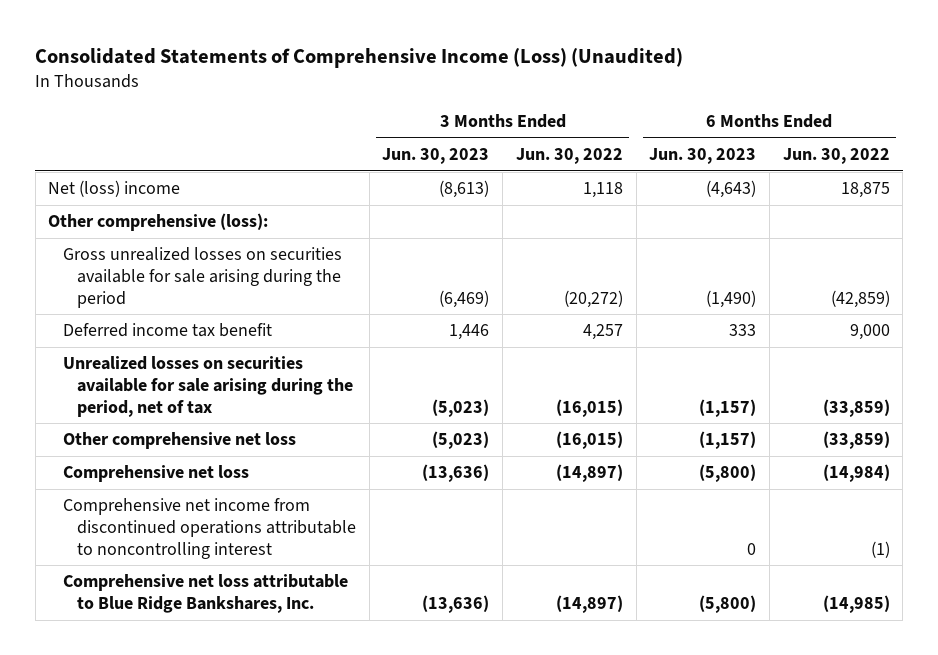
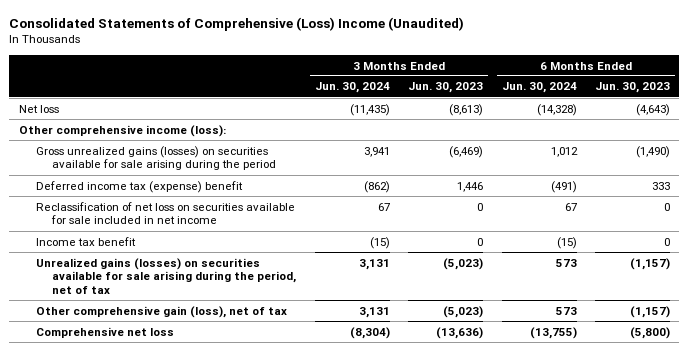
- Consolidated Statements of Comprehensive Income (Loss) (Unaudited)
+ Consolidated Statements of Comprehensive (Loss) Income (Unaudited)
- | 3 Months Ended Jun. 30, 2023 | 3 Months Ended Jun. 30, 2022 | 6 Months Ended Jun. 30, 2023 | 6 Months Ended Jun. 30, 2022
+ | 3 Months Ended Jun. 30, 2024 | 3 Months Ended Jun. 30, 2023 | 6 Months Ended Jun. 30, 2024 | 6 Months Ended Jun. 30, 2023
- Net (loss) income | (8,613) | 1,118 | (4,643) | 18,875
- Other comprehensive (loss):
- Gross unrealized losses on securities available for sale arising during the period | (6,469) | (20,272) | (1,490) | (42,859)
- Deferred income tax benefit | 1,446 | 4,257 | 333 | 9,000
- Unrealized losses on securities available for sale arising during the period, net of tax | (5,023) | (16,015) | (1,157) | (33,859)
- Other comprehensive net loss | (5,023) | (16,015) | (1,157) | (33,859)
+ Net loss | (11,435) | (8,613) | (14,328) | (4,643)
+ Other comprehensive income (loss):
+ Gross unrealized gains (losses) on securities available for sale arising during the period | 3,941 | (6,469) | 1,012 | (1,490)
+ Deferred income tax (expense) benefit | (862) | 1,446 | (491) | 333
+ Reclassification of net loss on securities available for sale included in net income | 67 | 0 | 67 | 0
+ Income tax benefit | (15) | 0 | (15) | 0
+ Unrealized gains (losses) on securities available for sale arising during the period, net of tax | 3,131 | (5,023) | 573 | (1,157)
+ Other comprehensive gain (loss), net of tax | 3,131 | (5,023) | 573 | (1,157)
- Comprehensive net income from discontinued operations attributable to noncontrolling interest | | | 0 | (1)
- Comprehensive net loss attributable to Blue Ridge Bankshares, Inc. | (13,636) | (14,897) | (5,800) | (14,985)

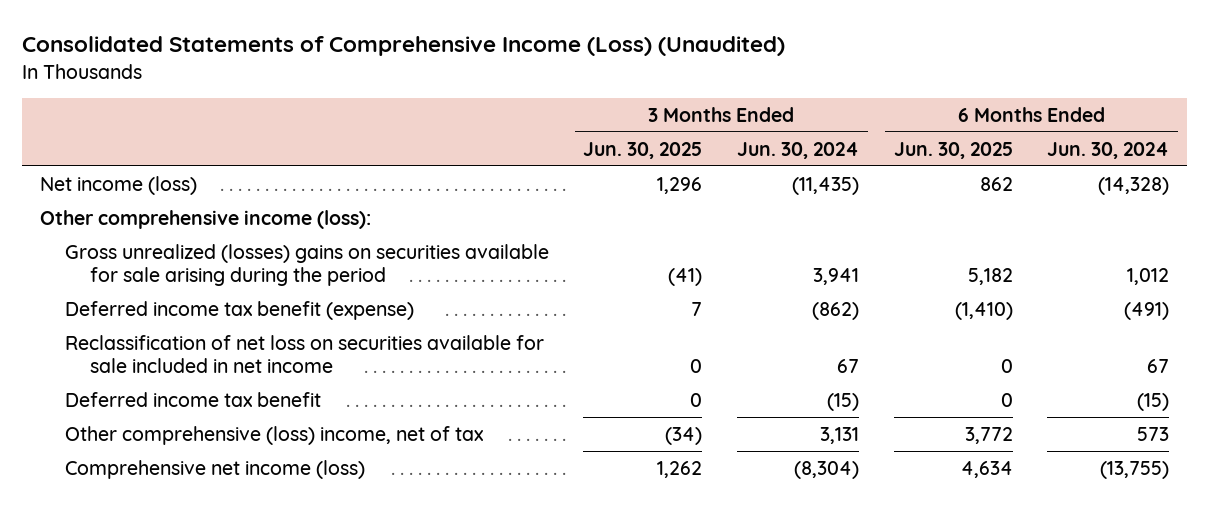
- Consolidated Statements of Comprehensive (Loss) Income (Unaudited)
+ Consolidated Statements of Comprehensive Income (Loss) (Unaudited)
- | 3 Months Ended Jun. 30, 2024 | 3 Months Ended Jun. 30, 2023 | 6 Months Ended Jun. 30, 2024 | 6 Months Ended Jun. 30, 2023
+ | 3 Months Ended Jun. 30, 2025 | 3 Months Ended Jun. 30, 2024 | 6 Months Ended Jun. 30, 2025 | 6 Months Ended Jun. 30, 2024
- Net loss | (11,435) | (8,613) | (14,328) | (4,643)
+ Net income (loss) | 1,296 | (11,435) | 862 | (14,328)
- Gross unrealized gains (losses) on securities available for sale arising during the period | 3,941 | (6,469) | 1,012 | (1,490)
- Deferred income tax (expense) benefit | (862) | 1,446 | (491) | 333
+ Gross unrealized (losses) gains on securities available for sale arising during the period | (41) | 3,941 | 5,182 | 1,012
+ Deferred income tax benefit (expense) | 7 | (862) | (1,410) | (491)
- Income tax benefit | (15) | 0 | (15) | 0
- Unrealized gains (losses) on securities available for sale arising during the period, net of tax | 3,131 | (5,023) | 573 | (1,157)
- Other comprehensive gain (loss), net of tax | 3,131 | (5,023) | 573 | (1,157)
- Comprehensive net loss | (8,304) | (13,636) | (13,755) | (5,800)
+ Deferred income tax benefit | 0 | (15) | 0 | (15)
+ Other comprehensive (loss) income, net of tax | (34) | 3,131 | 3,772 | 573
+ Comprehensive net income (loss) | 1,262 | (8,304) | 4,634 | (13,755)

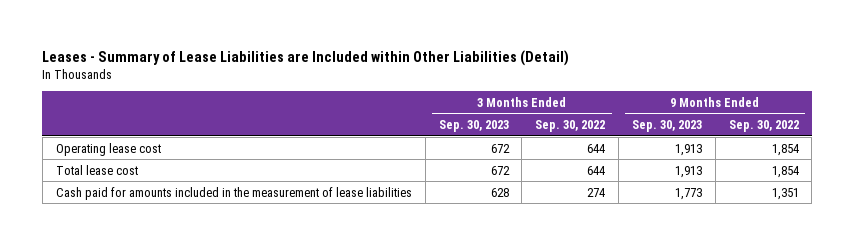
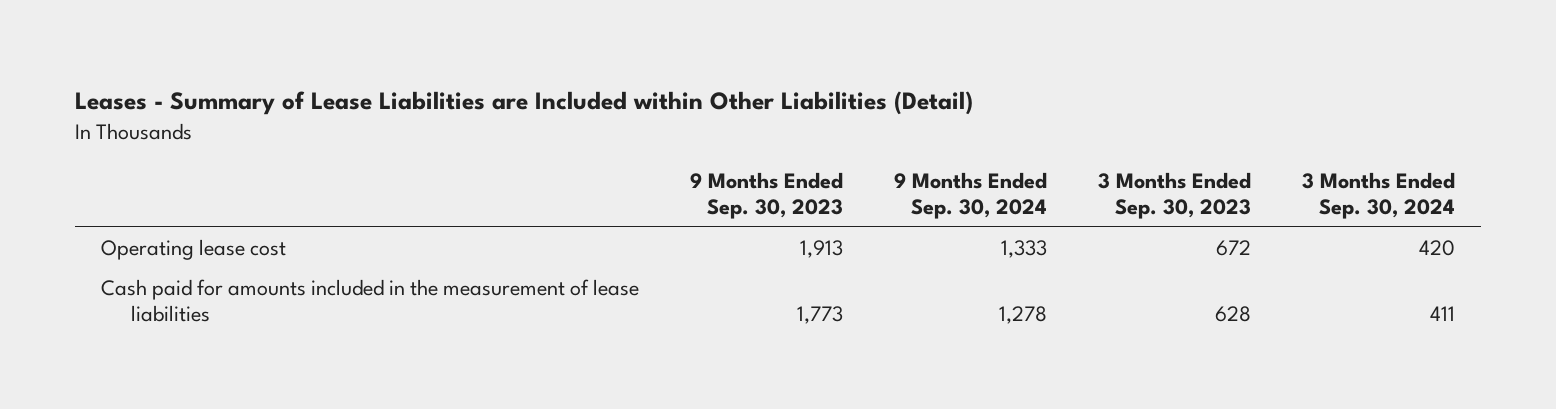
- | 3 Months Ended Sep. 30, 2023 | 3 Months Ended Sep. 30, 2022 | 9 Months Ended Sep. 30, 2023 | 9 Months Ended Sep. 30, 2022
+ | 9 Months Ended Sep. 30, 2023 | 9 Months Ended Sep. 30, 2024 | 3 Months Ended Sep. 30, 2023 | 3 Months Ended Sep. 30, 2024
- Total lease cost | 672 | 644 | 1,913 | 1,854

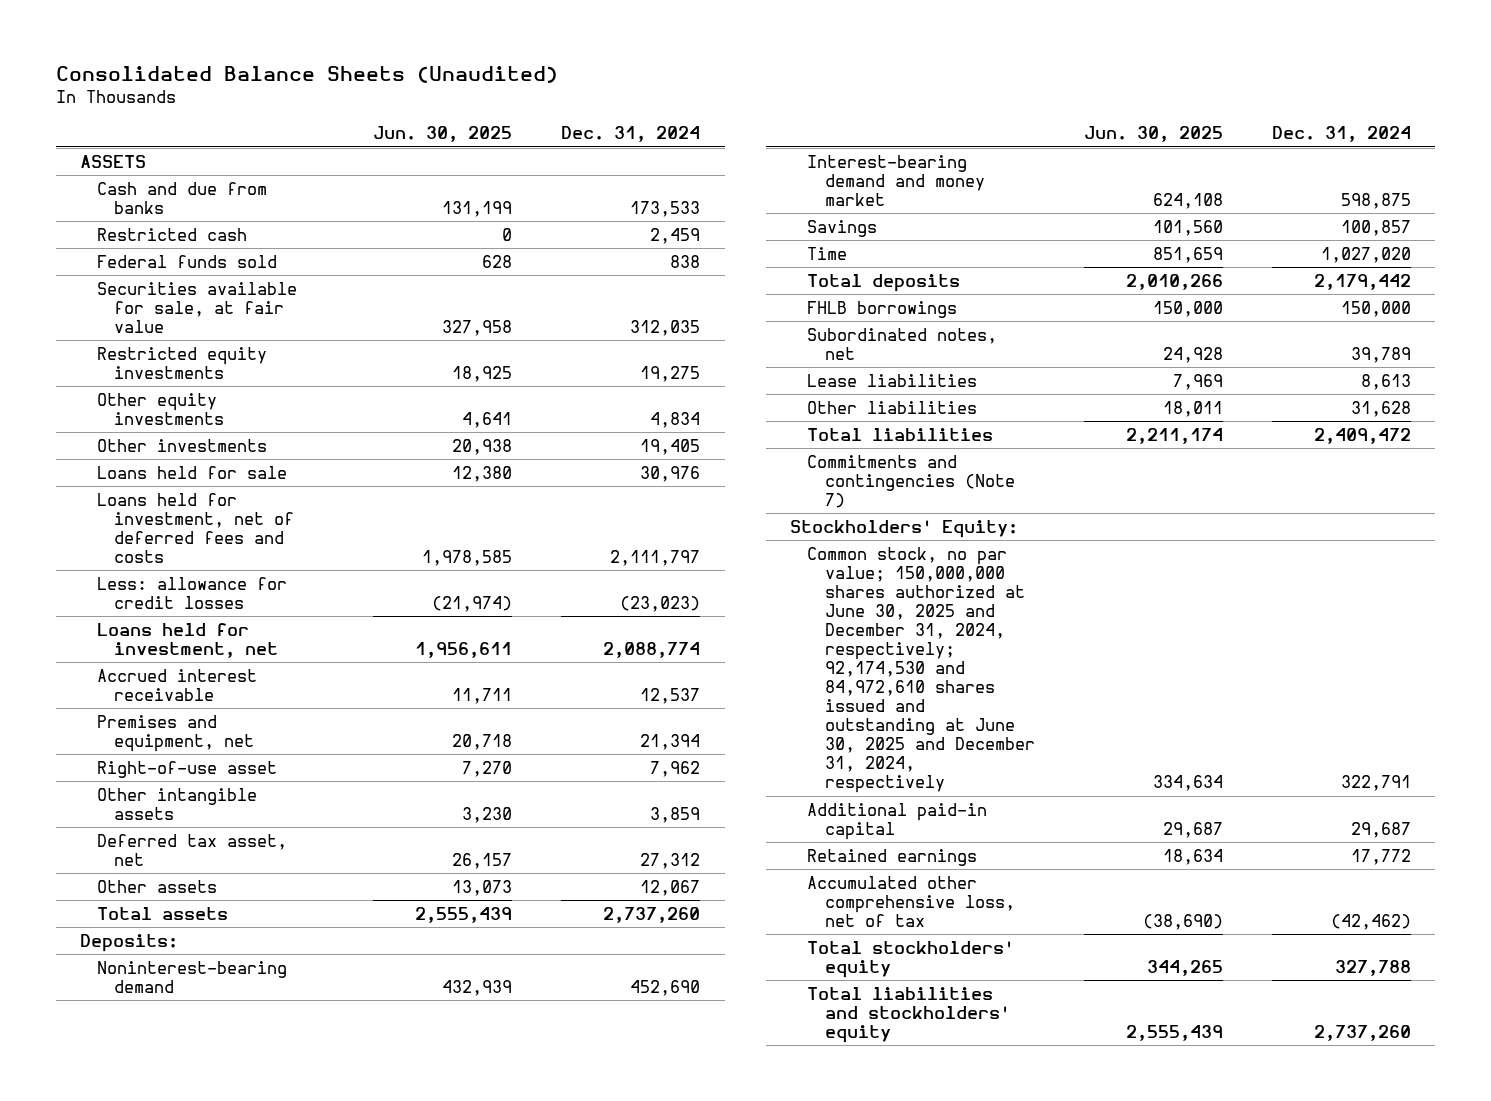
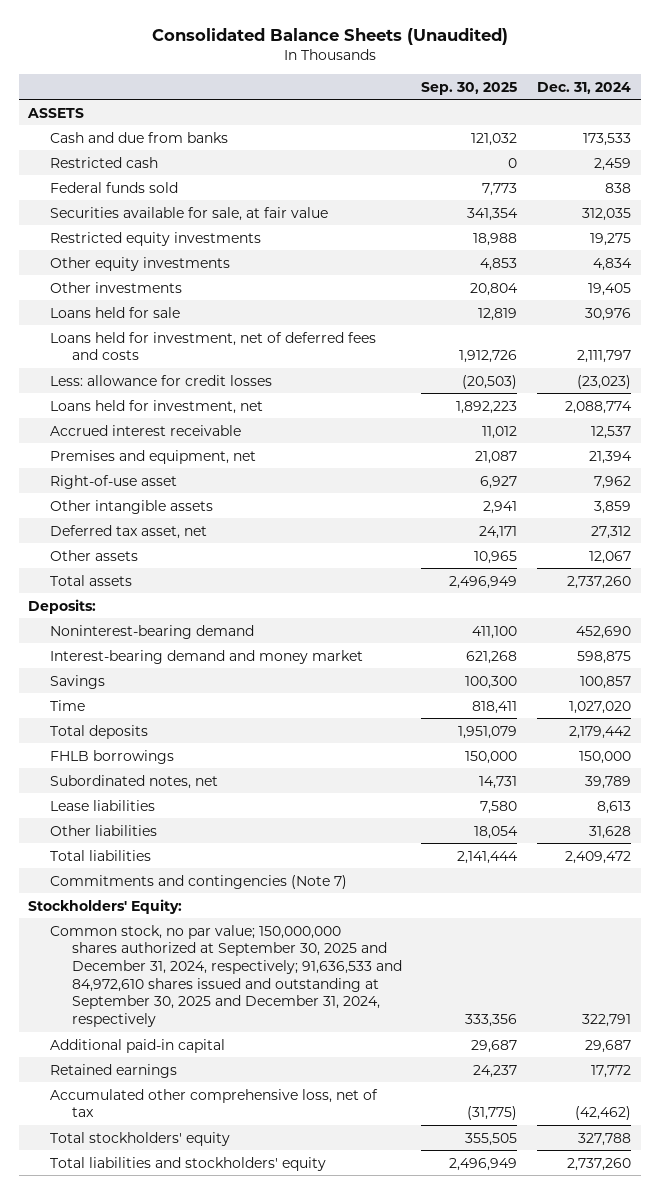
- | Jun. 30, 2025 | Dec. 31, 2024
+ | Sep. 30, 2025 | Dec. 31, 2024
- Common stock, no par value; 150,000,000 shares authorized at June 30, 2025 and December 31, 2024, respectively; 92,174,530 and 84,972,610 shares issued and outstanding at June 30, 2025 and December 31, 2024, respectively | 334,634 | 322,791
+ Common stock, no par value; 150,000,000 shares authorized at September 30, 2025 and December 31, 2024, respectively; 91,636,533 and 84,972,610 shares issued and outstanding at September 30, 2025 and December 31, 2024, respectively | 333,356 | 322,791

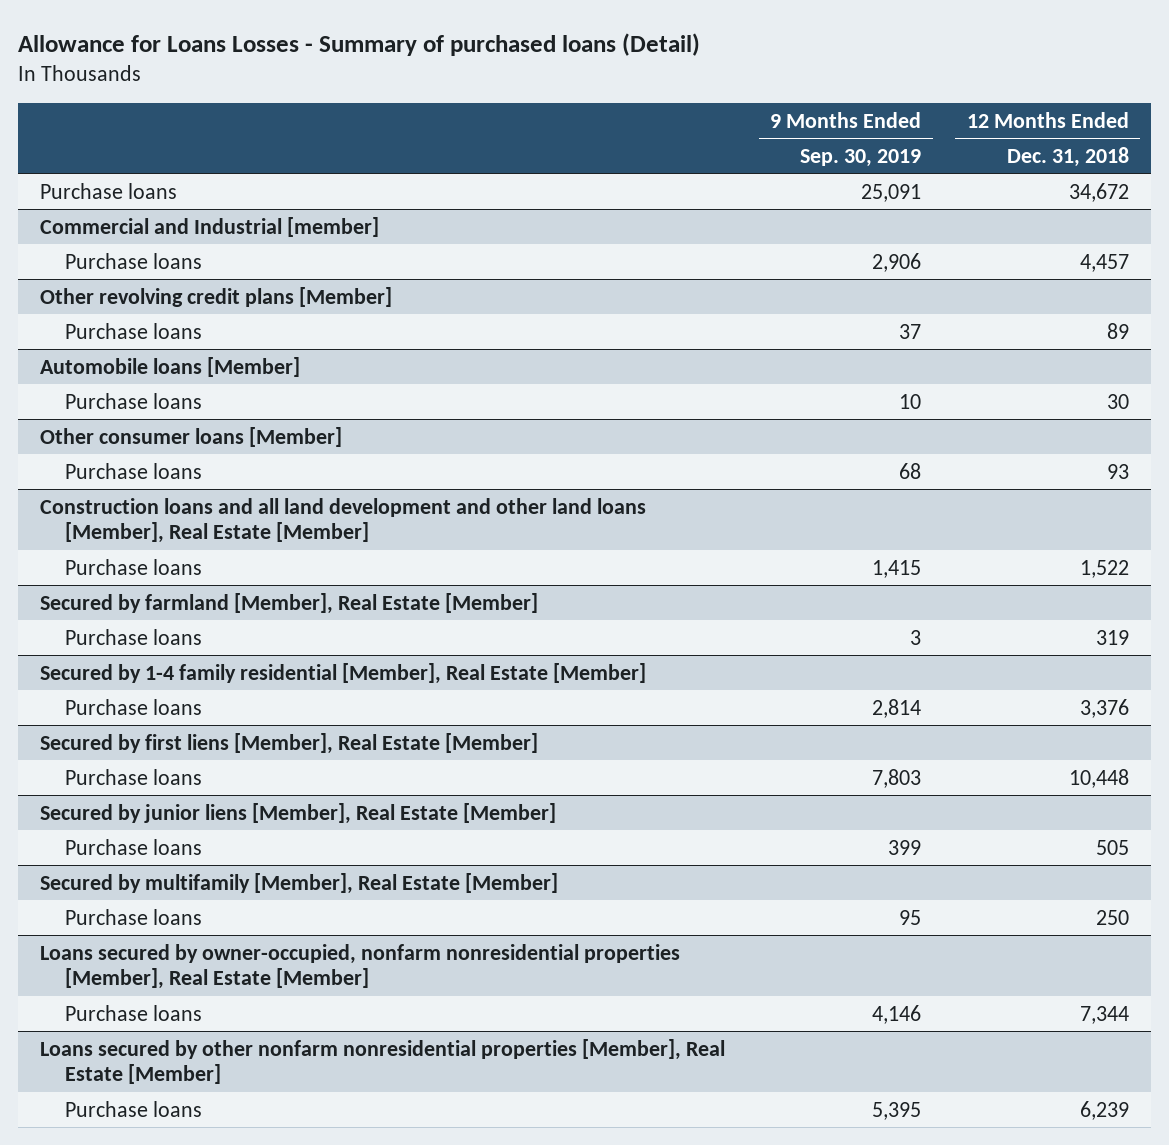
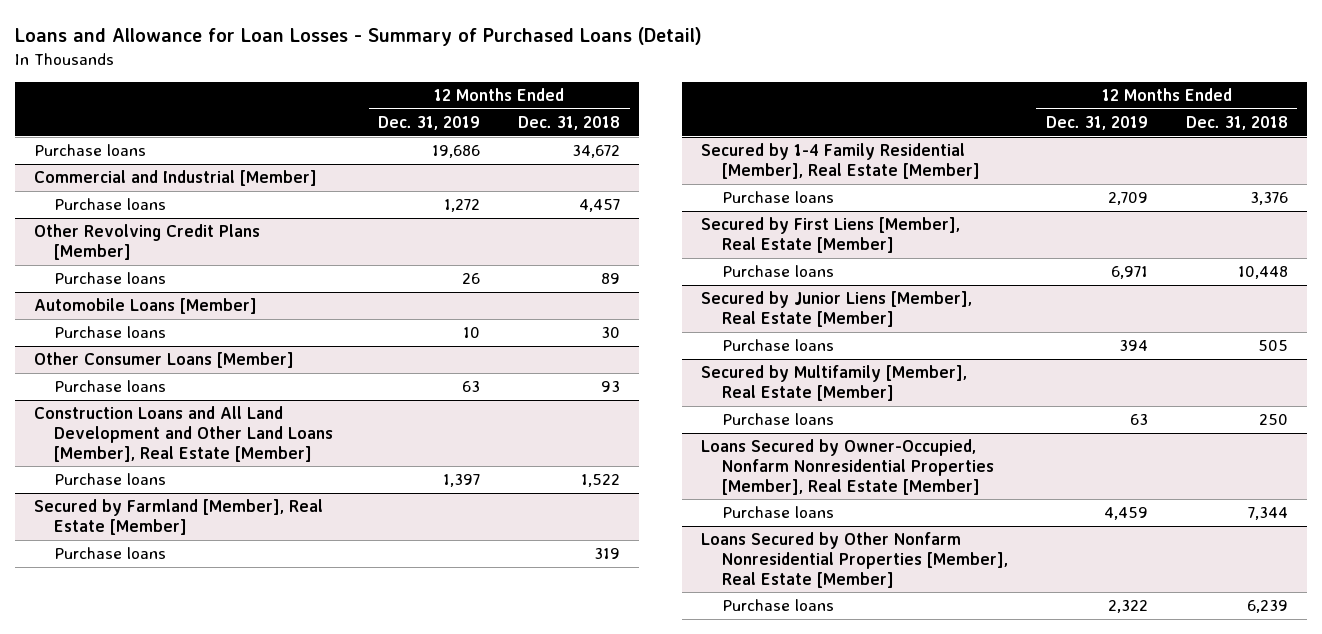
- Allowance for Loans Losses - Summary of purchased loans (Detail)
+ Loans and Allowance for Loan Losses - Summary of Purchased Loans (Detail)
- | 9 Months Ended Sep. 30, 2019 | 12 Months Ended Dec. 31, 2018
+ | 12 Months Ended Dec. 31, 2019 | 12 Months Ended Dec. 31, 2018
- Commercial and Industrial [member]
+ Commercial and Industrial [Member]
- Other revolving credit plans [Member]
+ Other Revolving Credit Plans [Member]
- Automobile loans [Member]
+ Automobile Loans [Member]
- Other consumer loans [Member]
+ Other Consumer Loans [Member]
- Construction loans and all land development and other land loans [Member], Real Estate [Member]
+ Construction Loans and All Land Development and Other Land Loans [Member], Real Estate [Member]
- Secured by farmland [Member], Real Estate [Member]
+ Secured by Farmland [Member], Real Estate [Member]
- Secured by 1-4 family residential [Member], Real Estate [Member]
+ Secured by 1-4 Family Residential [Member], Real Estate [Member]
- Secured by first liens [Member], Real Estate [Member]
+ Secured by First Liens [Member], Real Estate [Member]
- Secured by junior liens [Member], Real Estate [Member]
+ Secured by Junior Liens [Member], Real Estate [Member]
- Secured by multifamily [Member], Real Estate [Member]
+ Secured by Multifamily [Member], Real Estate [Member]
- Loans secured by owner-occupied, nonfarm nonresidential properties [Member], Real Estate [Member]
+ Loans Secured by Owner-Occupied, Nonfarm Nonresidential Properties [Member], Real Estate [Member]
- Loans secured by other nonfarm nonresidential properties [Member], Real Estate [Member]
+ Loans Secured by Other Nonfarm Nonresidential Properties [Member], Real Estate [Member]

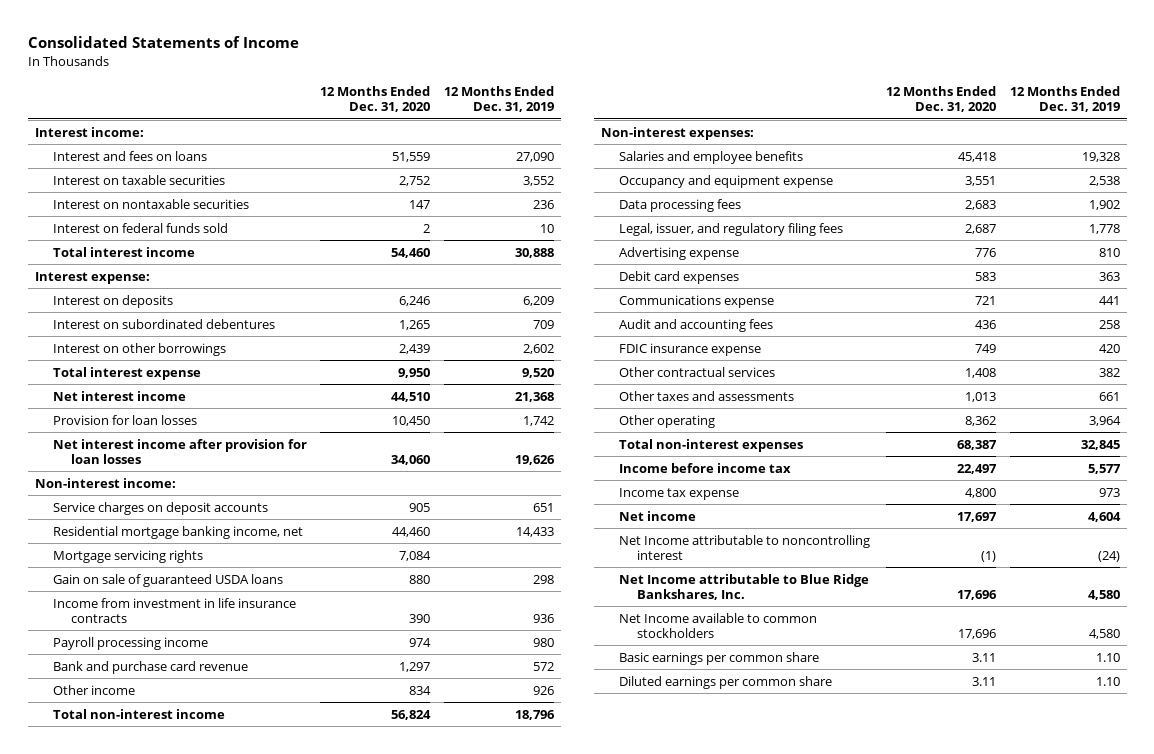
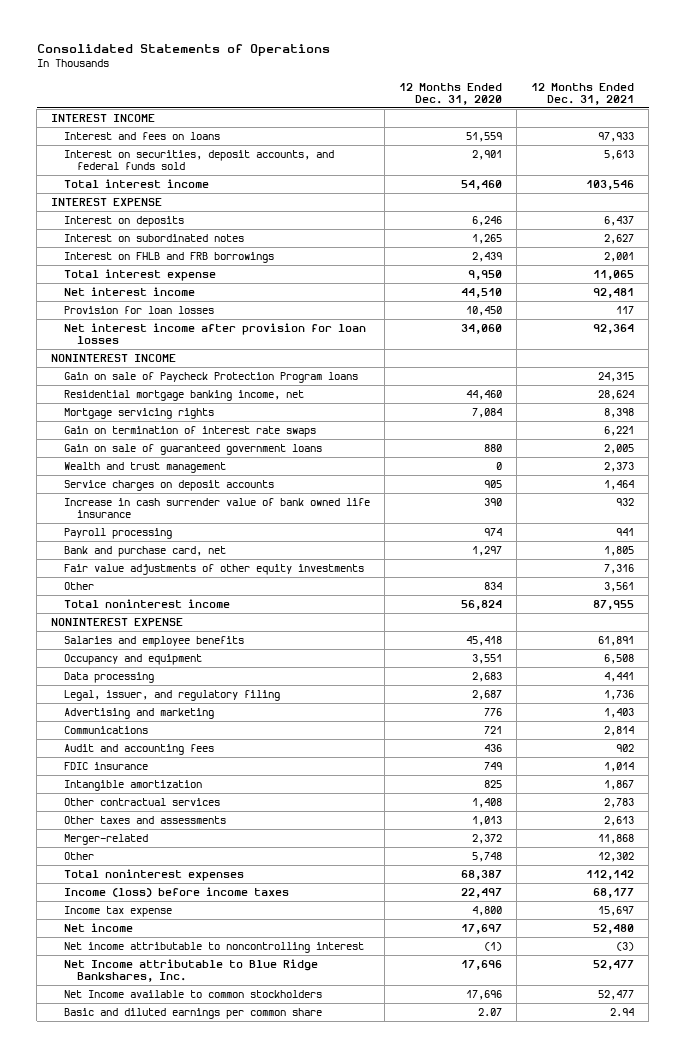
- Consolidated Statements of Income
+ Consolidated Statements of Operations
- | 12 Months Ended Dec. 31, 2020 | 12 Months Ended Dec. 31, 2019
+ | 12 Months Ended Dec. 31, 2020 | 12 Months Ended Dec. 31, 2021
- Interest income:
+ INTEREST INCOME
- Interest on taxable securities | 2,752 | 3,552
- Interest on nontaxable securities | 147 | 236
- Interest on federal funds sold | 2 | 10
+ Interest on securities, deposit accounts, and federal funds sold | 2,901 | 5,613
- Interest expense:
+ INTEREST EXPENSE
- Interest on subordinated debentures | 1,265 | 709
- Interest on other borrowings | 2,439 | 2,602
+ Interest on subordinated notes | 1,265 | 2,627
+ Interest on FHLB and FRB borrowings | 2,439 | 2,001
- Non-interest income:
+ NONINTEREST INCOME
+ Gain on sale of Paycheck Protection Program loans | | 24,315
- Gain on sale of guaranteed USDA loans | 880 | 298
- Income from investment in life insurance contracts | 390 | 936
- Payroll processing income | 974 | 980
- Bank and purchase card revenue | 1,297 | 572
- Other income | 834 | 926
- Total non-interest income | 56,824 | 18,796
- Non-interest expenses:
+ Gain on termination of interest rate swaps | | 6,221
+ Gain on sale of guaranteed government loans | 880 | 2,005
+ Wealth and trust management | 0 | 2,373
moved down: Service charges on deposit accounts | 905 | 1,464
+ Increase in cash surrender value of bank owned life insurance | 390 | 932
+ Payroll processing | 974 | 941
+ Bank and purchase card, net | 1,297 | 1,805
+ Fair value adjustments of other equity investments | | 7,316
+ Other | 834 | 3,561
+ Total noninterest income | 56,824 | 87,955
+ NONINTEREST EXPENSE
- Occupancy and equipment expense | 3,551 | 2,538
- Data processing fees | 2,683 | 1,902
- Legal, issuer, and regulatory filing fees | 2,687 | 1,778
- Advertising expense | 776 | 810
- Debit card expenses | 583 | 363
- Communications expense | 721 | 441
+ Occupancy and equipment | 3,551 | 6,508
+ Data processing | 2,683 | 4,441
+ Legal, issuer, and regulatory filing | 2,687 | 1,736
+ Advertising and marketing | 776 | 1,403
+ Communications | 721 | 2,814
- FDIC insurance expense | 749 | 420
+ FDIC insurance | 749 | 1,014
+ Intangible amortization | 825 | 1,867
- Other operating | 8,362 | 3,964
- Total non-interest expenses | 68,387 | 32,845
- Income before income tax | 22,497 | 5,577
+ Merger-related | 2,372 | 11,868
+ Other | 5,748 | 12,302
+ Total noninterest expenses | 68,387 | 112,142
+ Income (loss) before income taxes | 22,497 | 68,177
- Net Income attributable to noncontrolling interest | (1) | (24)
+ Net income attributable to noncontrolling interest | (1) | (3)
- Basic earnings per common share | 3.11 | 1.10
- Diluted earnings per common share | 3.11 | 1.10
+ Basic and diluted earnings per common share | 2.07 | 2.94

